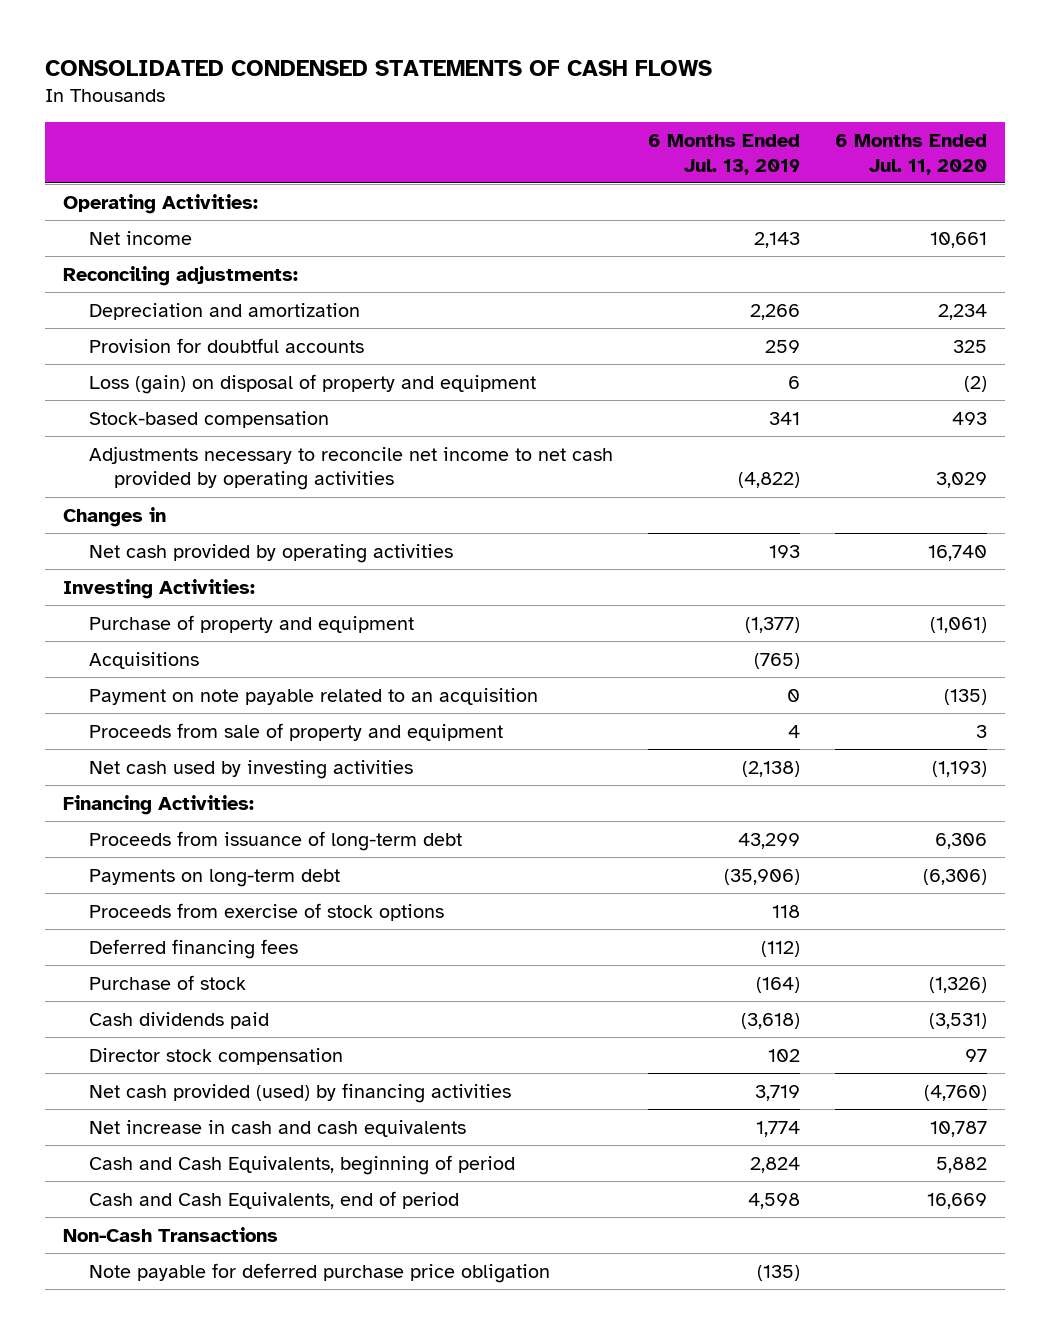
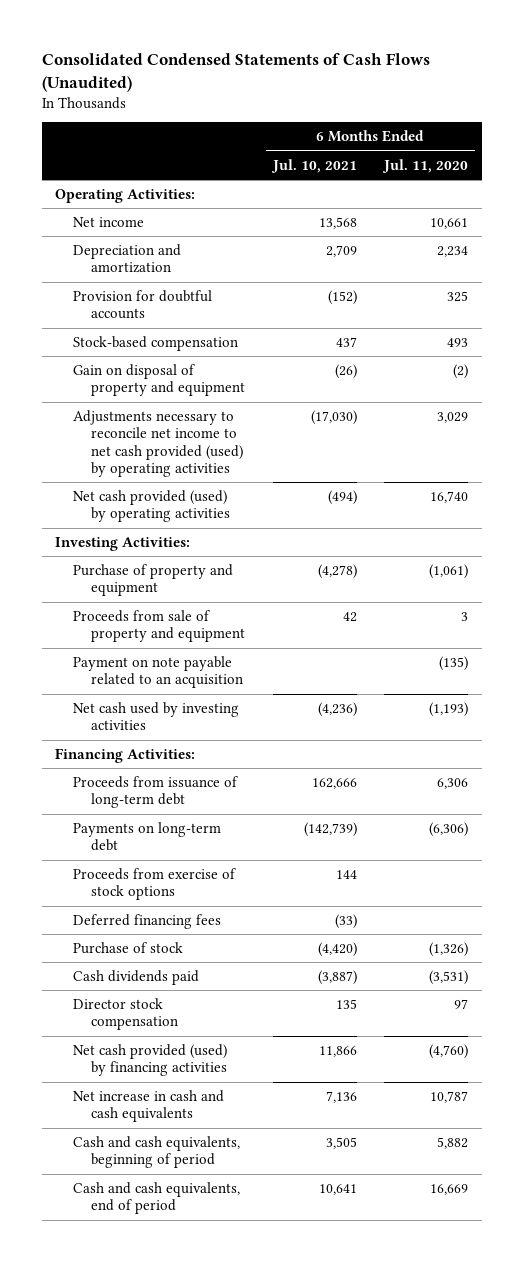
- CONSOLIDATED CONDENSED STATEMENTS OF CASH FLOWS
+ Consolidated Condensed Statements of Cash Flows (Unaudited)
- | 6 Months Ended Jul. 13, 2019 | 6 Months Ended Jul. 11, 2020
+ | 6 Months Ended Jul. 10, 2021 | 6 Months Ended Jul. 11, 2020
- Reconciling adjustments:
- Loss (gain) on disposal of property and equipment | 6 | (2)
- Adjustments necessary to reconcile net income to net cash provided by operating activities | (4,822) | 3,029
- Changes in
- Net cash provided by operating activities | 193 | 16,740
+ Gain on disposal of property and equipment | (26) | (2)
+ Adjustments necessary to reconcile net income to net cash provided (used) by operating activities | (17,030) | 3,029
+ Net cash provided (used) by operating activities | (494) | 16,740
- Acquisitions | (765) |
moved down: Payment on note payable related to an acquisition | | (135)
- Cash and Cash Equivalents, beginning of period | 2,824 | 5,882
- Cash and Cash Equivalents, end of period | 4,598 | 16,669
- Non-Cash Transactions
- Note payable for deferred purchase price obligation | (135) |
+ Cash and cash equivalents, beginning of period | 3,505 | 5,882
+ Cash and cash equivalents, end of period | 10,641 | 16,669

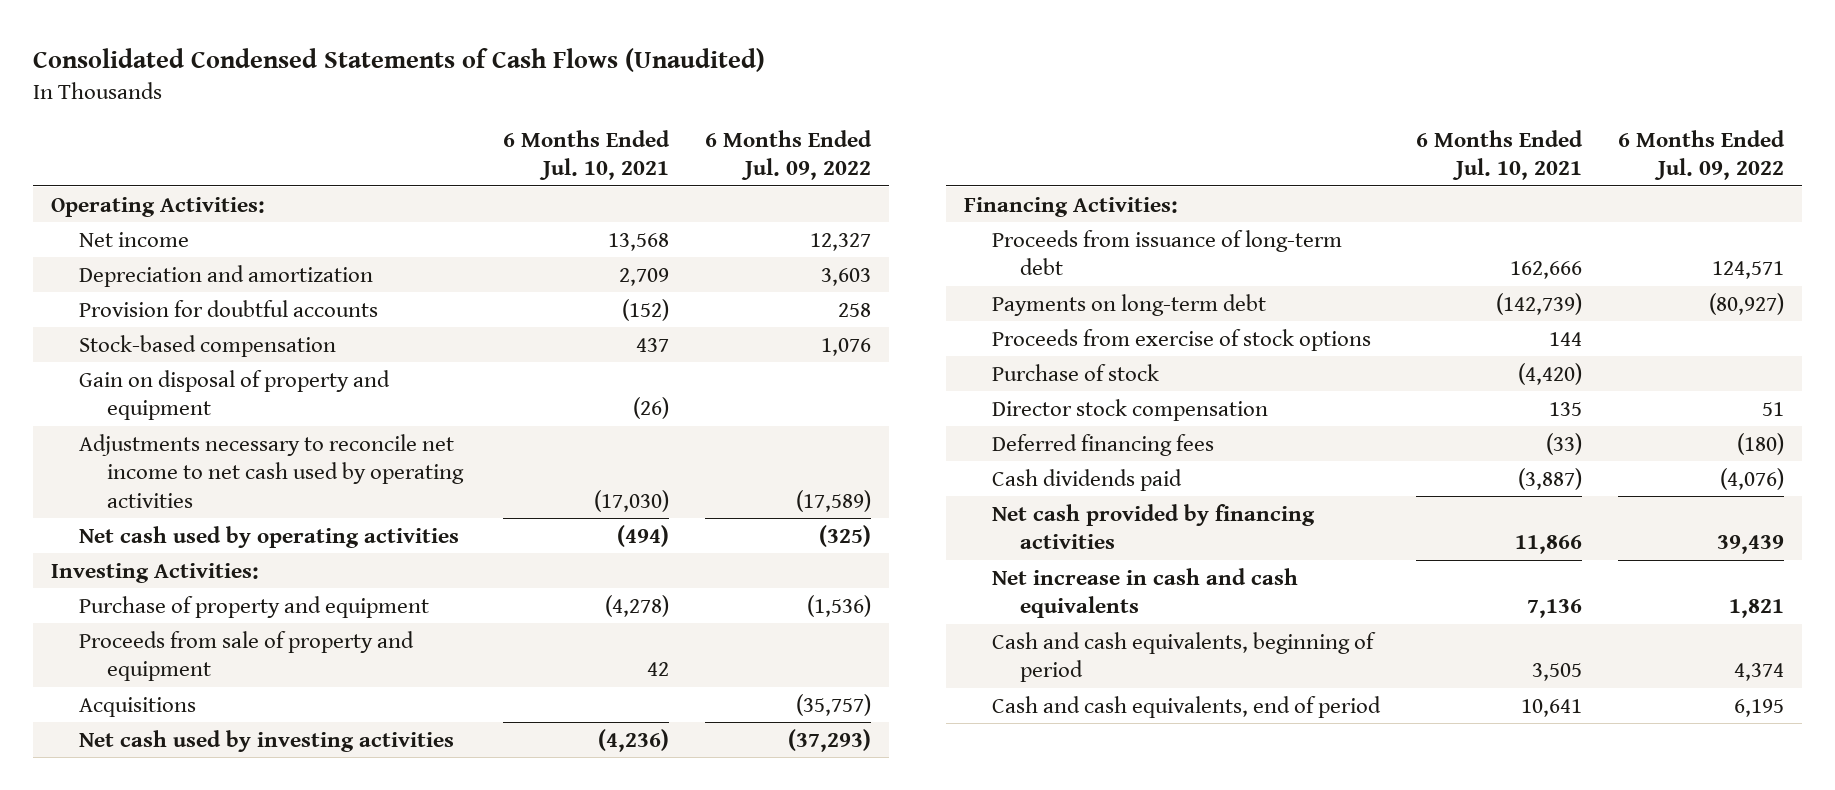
- | 6 Months Ended Jul. 10, 2021 | 6 Months Ended Jul. 11, 2020
+ | 6 Months Ended Jul. 10, 2021 | 6 Months Ended Jul. 09, 2022
- Adjustments necessary to reconcile net income to net cash provided (used) by operating activities | (17,030) | 3,029
- Net cash provided (used) by operating activities | (494) | 16,740
+ Adjustments necessary to reconcile net income to net cash used by operating activities | (17,030) | (17,589)
+ Net cash used by operating activities | (494) | (325)
- Payment on note payable related to an acquisition | | (135)
+ Acquisitions | | (35,757)
- Net cash provided (used) by financing activities | 11,866 | (4,760)
moved down: Deferred financing fees | (33) | (180)
moved down: Cash dividends paid | (3,887) | (4,076)
+ Net cash provided by financing activities | 11,866 | 39,439

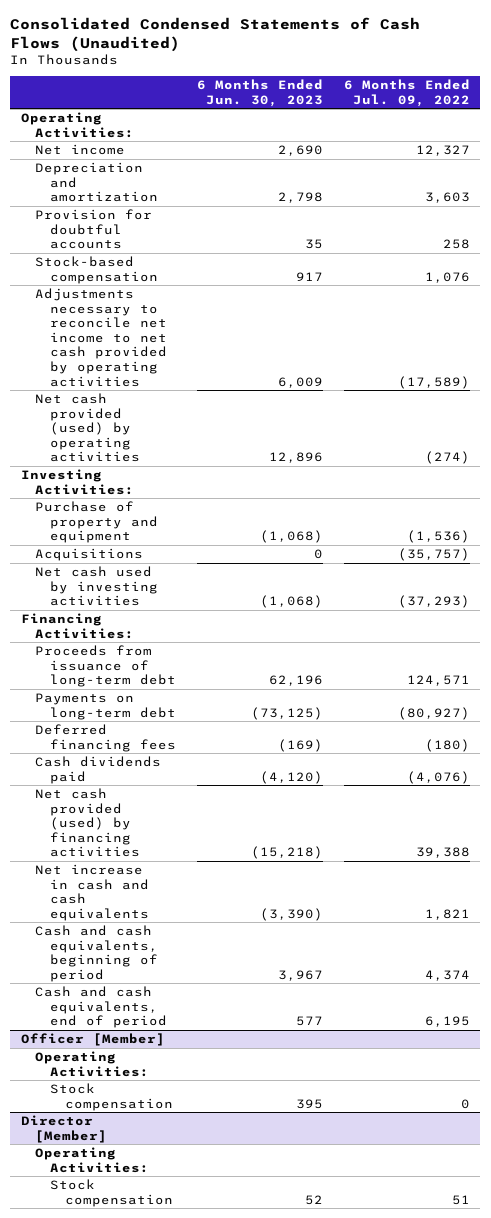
- | 6 Months Ended Jul. 10, 2021 | 6 Months Ended Jul. 09, 2022
+ | 6 Months Ended Jun. 30, 2023 | 6 Months Ended Jul. 09, 2022
- Gain on disposal of property and equipment | (26) |
- Adjustments necessary to reconcile net income to net cash used by operating activities | (17,030) | (17,589)
- Net cash used by operating activities | (494) | (325)
+ Adjustments necessary to reconcile net income to net cash provided by operating activities | 6,009 | (17,589)
+ Net cash provided (used) by operating activities | 12,896 | (274)
- Proceeds from sale of property and equipment | 42 |
- Proceeds from exercise of stock options | 144 |
- Purchase of stock | (4,420) |
- Director stock compensation | 135 | 51
- Net cash provided by financing activities | 11,866 | 39,439
+ Net cash provided (used) by financing activities | (15,218) | 39,388
+ Officer [Member]
+ Operating Activities:
+ Stock compensation | 395 | 0
+ Director [Member]
+ Operating Activities:
+ Stock compensation | 52 | 51

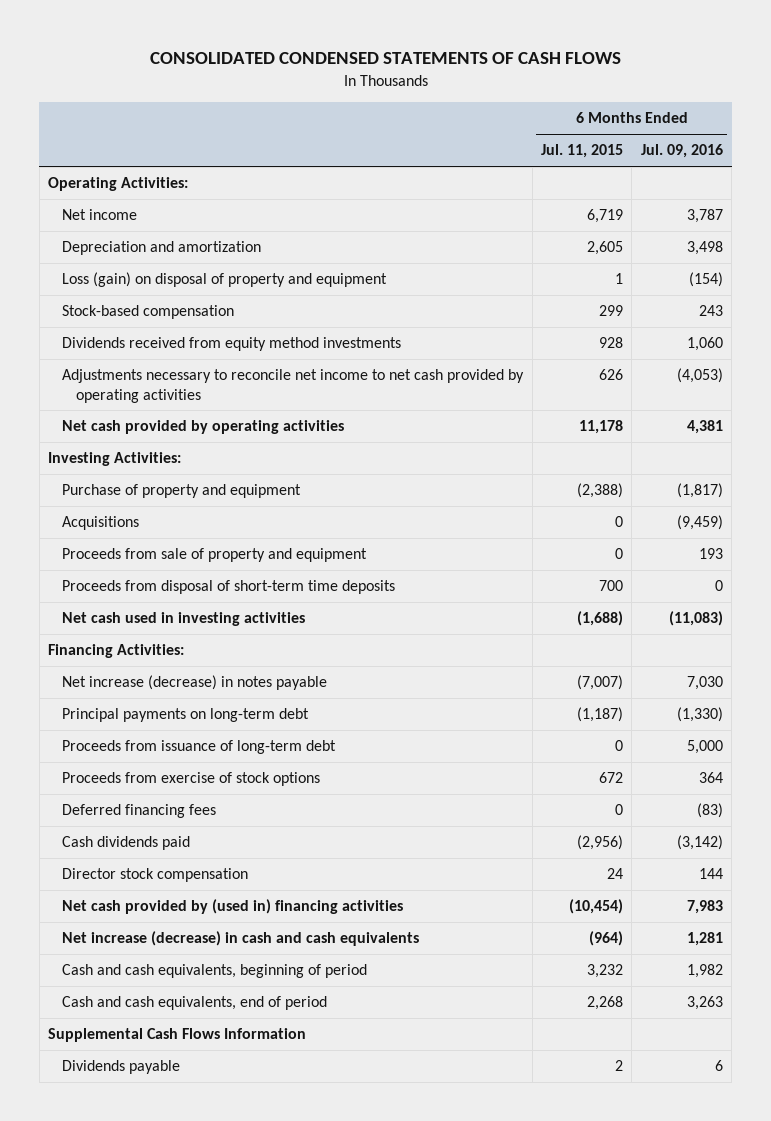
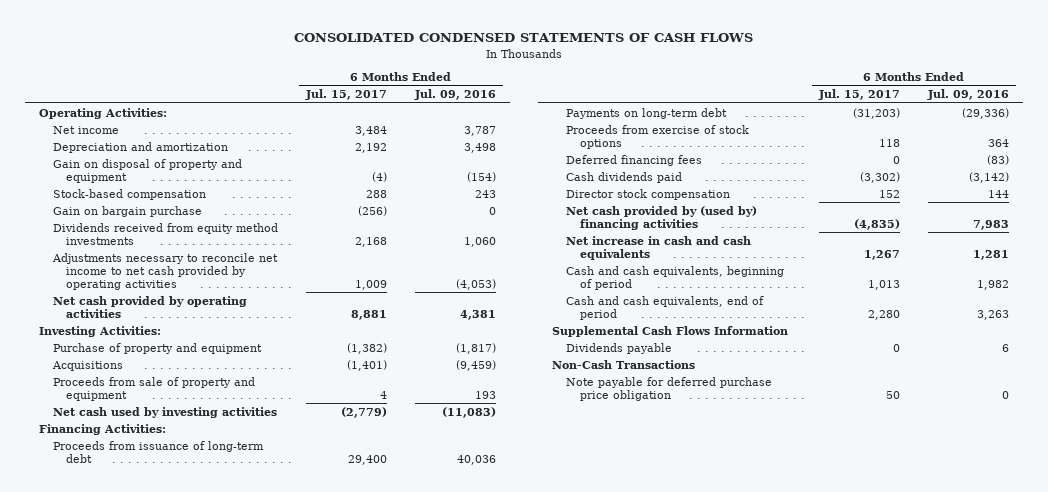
- | 6 Months Ended Jul. 11, 2015 | 6 Months Ended Jul. 09, 2016
+ | 6 Months Ended Jul. 15, 2017 | 6 Months Ended Jul. 09, 2016
- Loss (gain) on disposal of property and equipment | 1 | (154)
+ Gain on disposal of property and equipment | (4) | (154)
+ Gain on bargain purchase | (256) | 0
- Proceeds from disposal of short-term time deposits | 700 | 0
- Net cash used in investing activities | (1,688) | (11,083)
+ Net cash used by investing activities | (2,779) | (11,083)
- Net increase (decrease) in notes payable | (7,007) | 7,030
- Principal payments on long-term debt | (1,187) | (1,330)
- Proceeds from issuance of long-term debt | 0 | 5,000
+ Proceeds from issuance of long-term debt | 29,400 | 40,036
+ Payments on long-term debt | (31,203) | (29,336)
- Net cash provided by (used in) financing activities | (10,454) | 7,983
- Net increase (decrease) in cash and cash equivalents | (964) | 1,281
+ Net cash provided by (used by) financing activities | (4,835) | 7,983
+ Net increase in cash and cash equivalents | 1,267 | 1,281
+ Non-Cash Transactions
+ Note payable for deferred purchase price obligation | 50 | 0

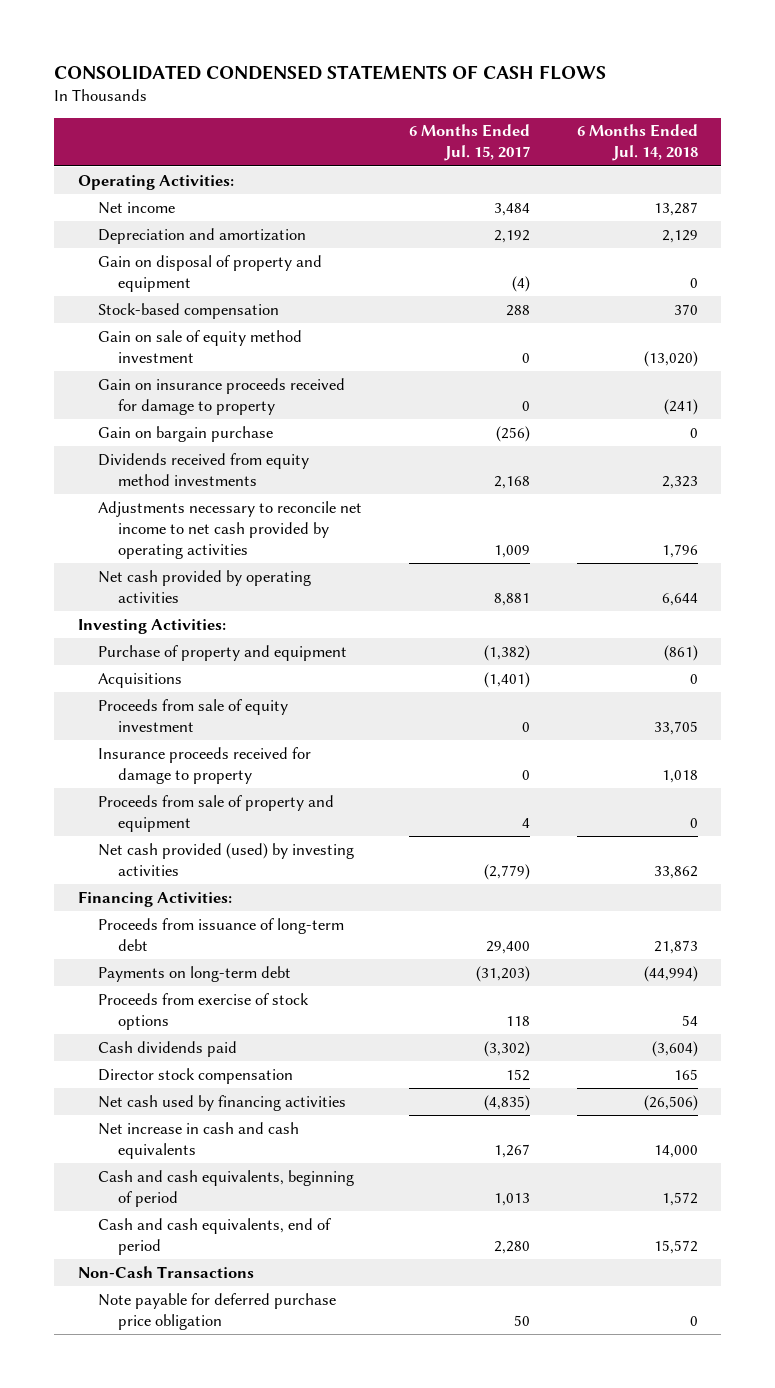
- | 6 Months Ended Jul. 15, 2017 | 6 Months Ended Jul. 09, 2016
+ | 6 Months Ended Jul. 15, 2017 | 6 Months Ended Jul. 14, 2018
+ Gain on sale of equity method investment | 0 | (13,020)
+ Gain on insurance proceeds received for damage to property | 0 | (241)
+ Proceeds from sale of equity investment | 0 | 33,705
+ Insurance proceeds received for damage to property | 0 | 1,018
- Net cash used by investing activities | (2,779) | (11,083)
+ Net cash provided (used) by investing activities | (2,779) | 33,862
- Deferred financing fees | 0 | (83)
- Net cash provided by (used by) financing activities | (4,835) | 7,983
+ Net cash used by financing activities | (4,835) | (26,506)
- Supplemental Cash Flows Information
- Dividends payable | 0 | 6

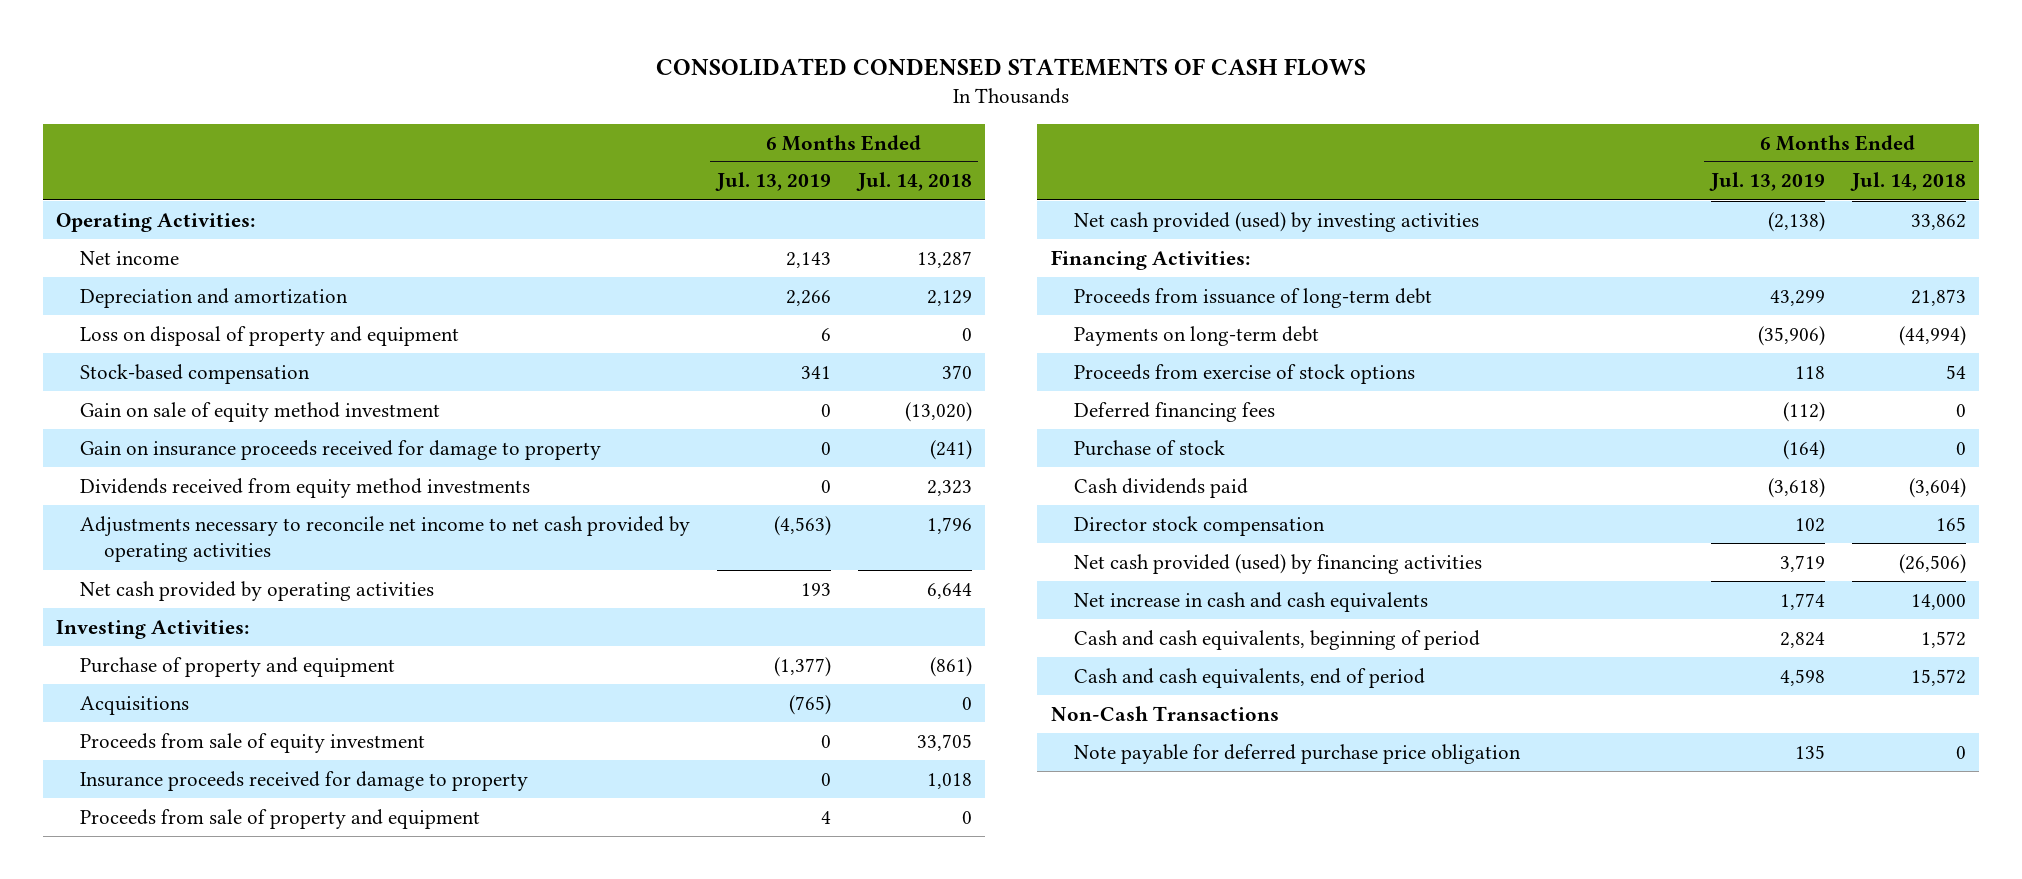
- | 6 Months Ended Jul. 15, 2017 | 6 Months Ended Jul. 14, 2018
+ | 6 Months Ended Jul. 13, 2019 | 6 Months Ended Jul. 14, 2018
- Gain on disposal of property and equipment | (4) | 0
+ Loss on disposal of property and equipment | 6 | 0
- Gain on bargain purchase | (256) | 0
+ Deferred financing fees | (112) | 0
+ Purchase of stock | (164) | 0
- Net cash used by financing activities | (4,835) | (26,506)
+ Net cash provided (used) by financing activities | 3,719 | (26,506)

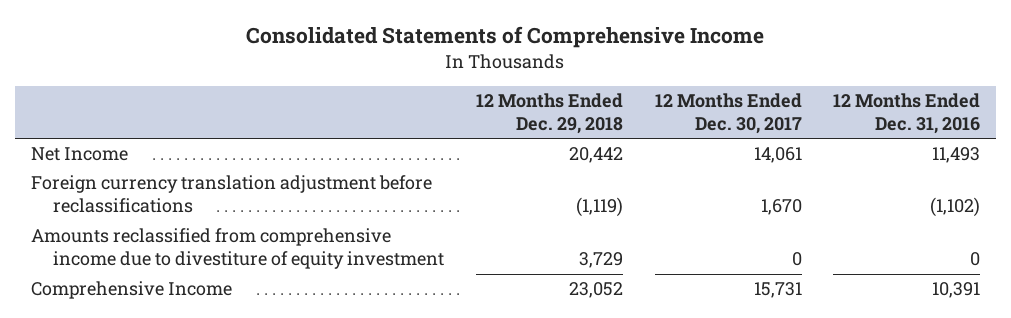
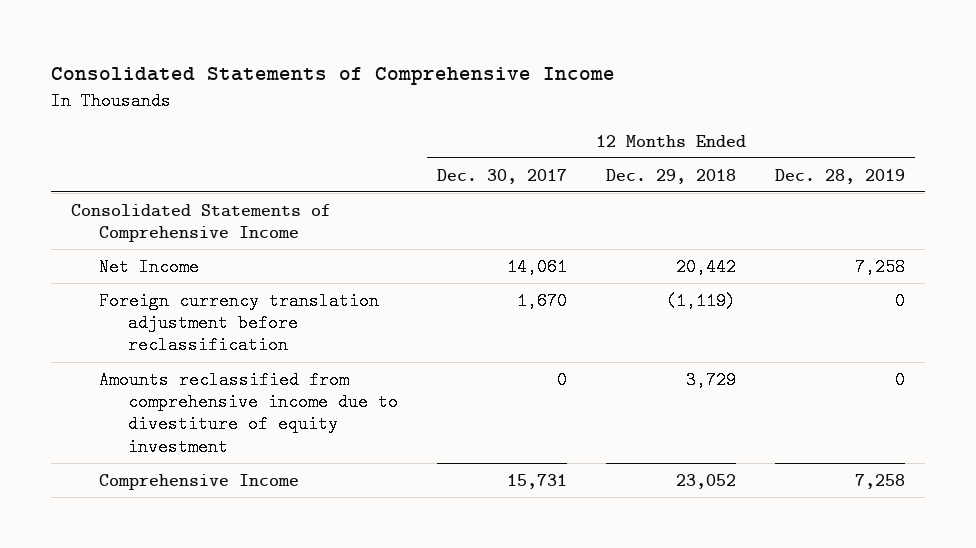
- | 12 Months Ended Dec. 29, 2018 | 12 Months Ended Dec. 30, 2017 | 12 Months Ended Dec. 31, 2016
+ | 12 Months Ended Dec. 30, 2017 | 12 Months Ended Dec. 29, 2018 | 12 Months Ended Dec. 28, 2019
+ Consolidated Statements of Comprehensive Income
- Foreign currency translation adjustment before reclassifications | (1,119) | 1,670 | (1,102)
+ Foreign currency translation adjustment before reclassification | 1,670 | (1,119) | 0

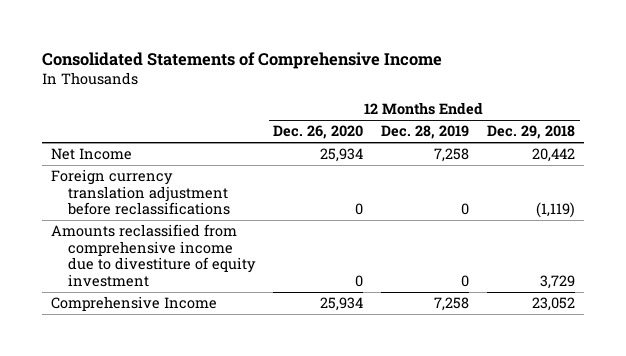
- | 12 Months Ended Dec. 30, 2017 | 12 Months Ended Dec. 29, 2018 | 12 Months Ended Dec. 28, 2019
+ | 12 Months Ended Dec. 26, 2020 | 12 Months Ended Dec. 28, 2019 | 12 Months Ended Dec. 29, 2018
- Consolidated Statements of Comprehensive Income
- Foreign currency translation adjustment before reclassification | 1,670 | (1,119) | 0
+ Foreign currency translation adjustment before reclassifications | 0 | 0 | (1,119)

